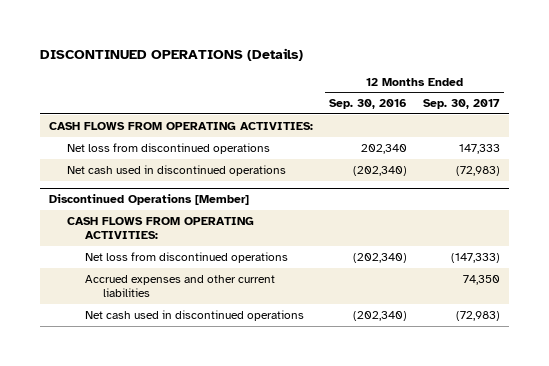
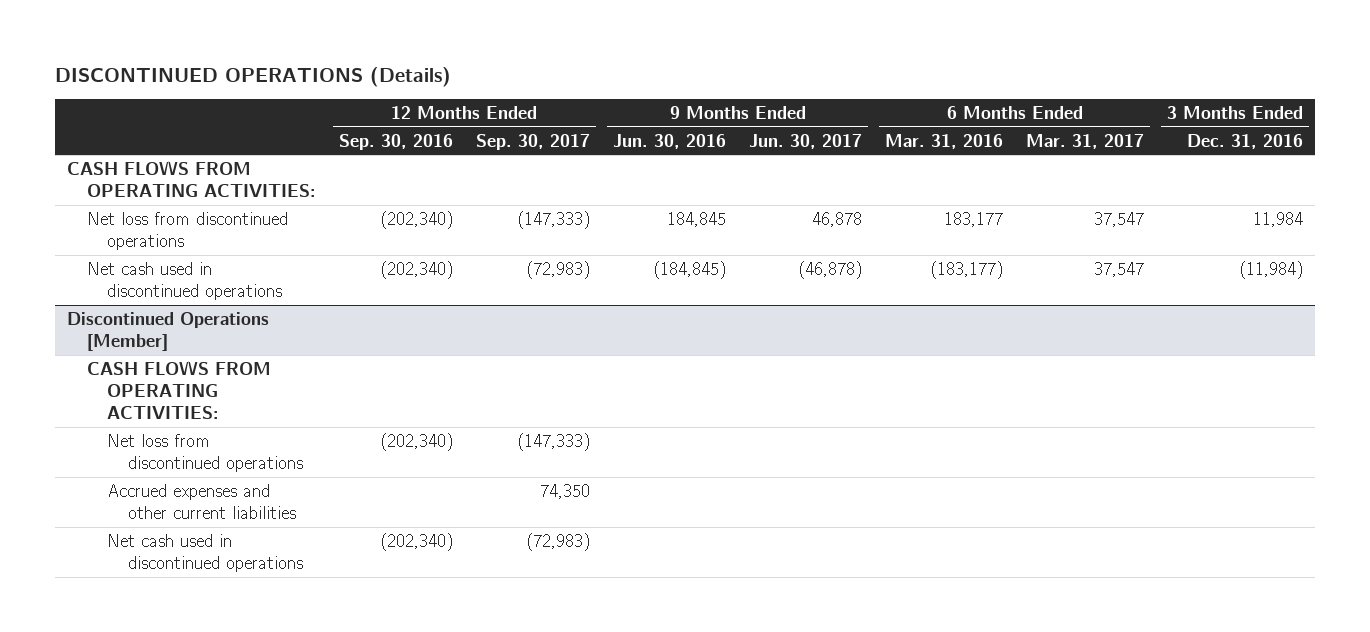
- | 12 Months Ended Sep. 30, 2016 | 12 Months Ended Sep. 30, 2017
+ | 12 Months Ended Sep. 30, 2016 | 12 Months Ended Sep. 30, 2017 | 9 Months Ended Jun. 30, 2016 | 9 Months Ended Jun. 30, 2017 | 6 Months Ended Mar. 31, 2016 | 6 Months Ended Mar. 31, 2017 | 3 Months Ended Dec. 31, 2016
- Net loss from discontinued operations | 202,340 | 147,333
+ Net loss from discontinued operations | (202,340) | (147,333) | 184,845 | 46,878 | 183,177 | 37,547 | 11,984

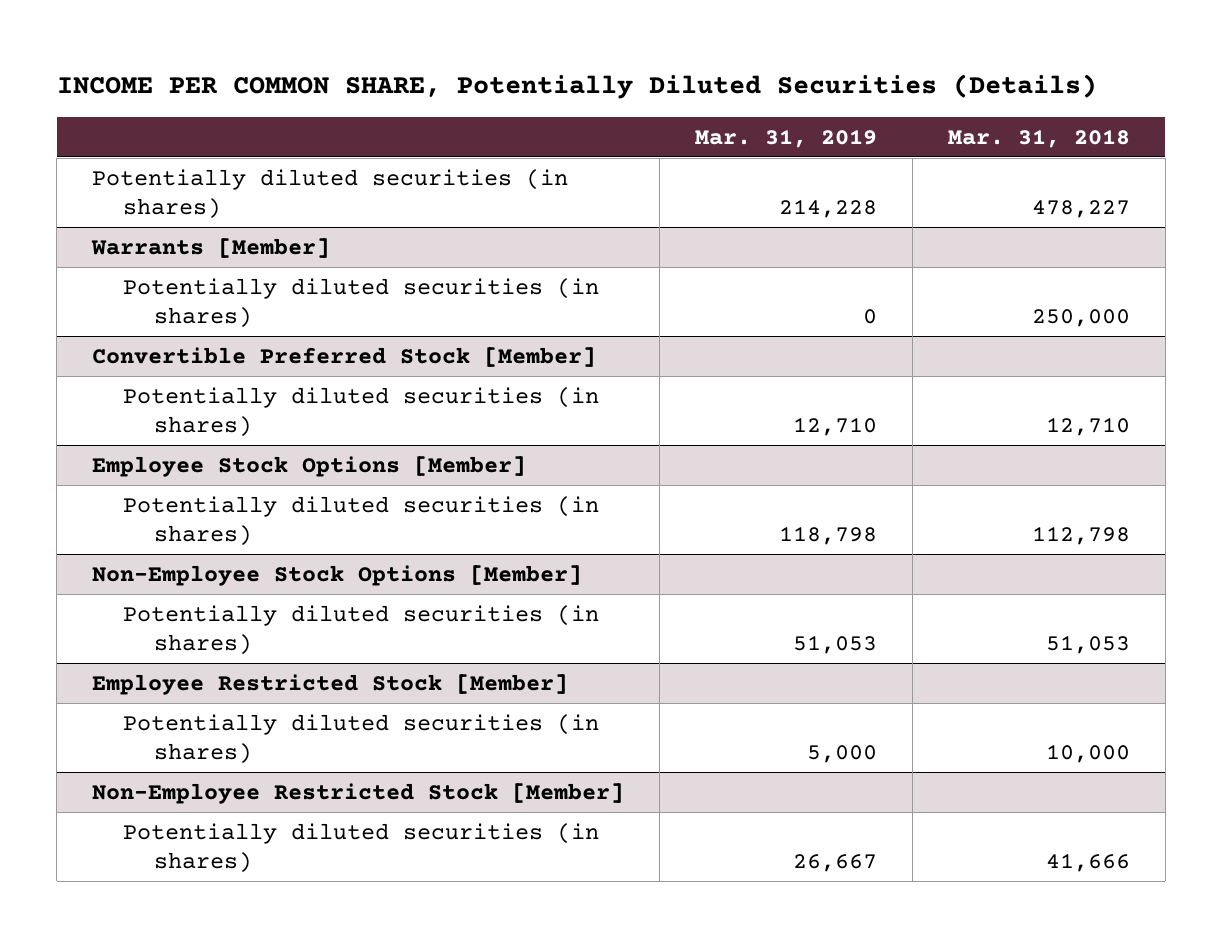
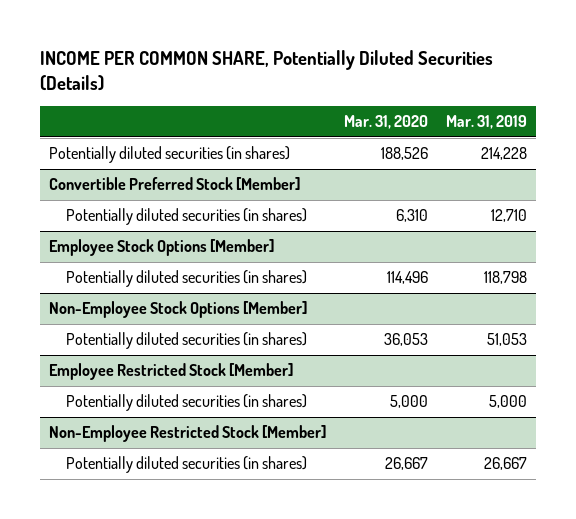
- | Mar. 31, 2019 | Mar. 31, 2018
+ | Mar. 31, 2020 | Mar. 31, 2019
- Warrants [Member]
- Potentially diluted securities (in shares) | 0 | 250,000

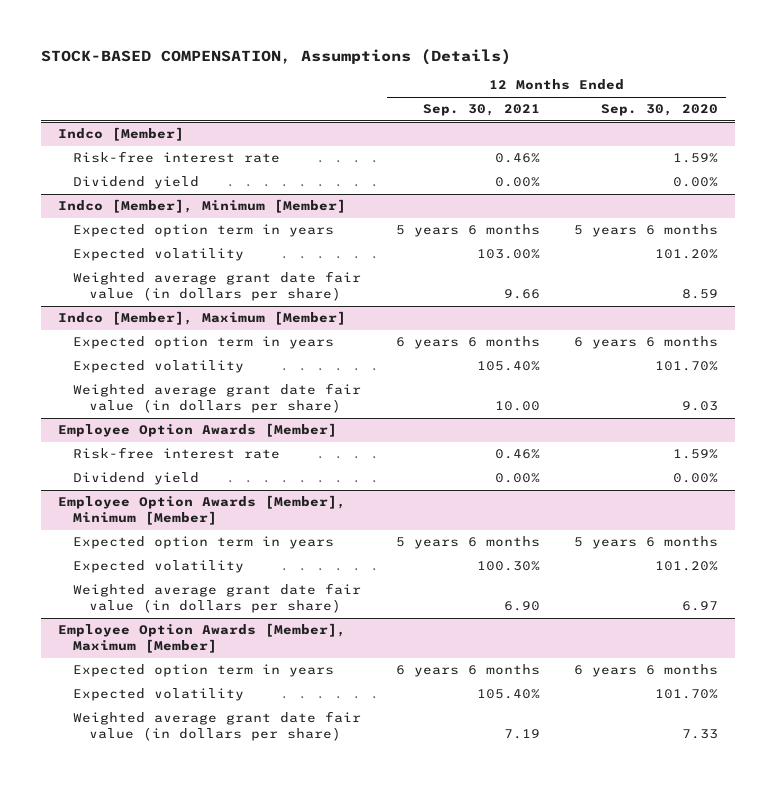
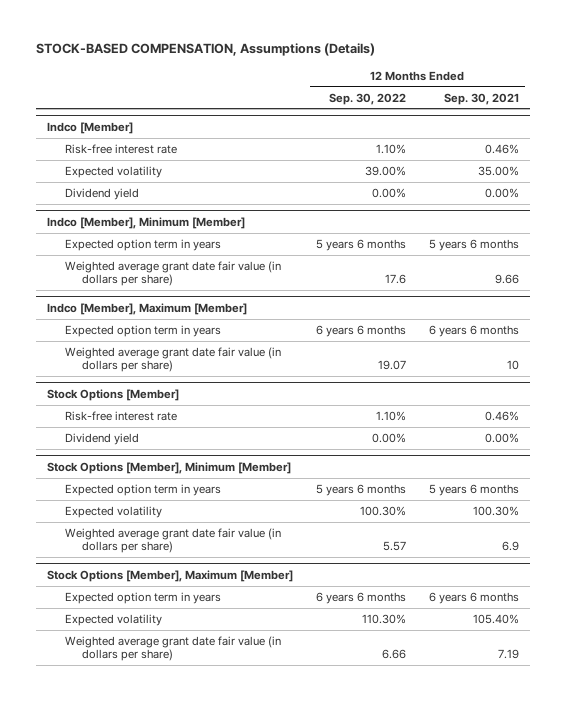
- | 12 Months Ended Sep. 30, 2021 | 12 Months Ended Sep. 30, 2020
+ | 12 Months Ended Sep. 30, 2022 | 12 Months Ended Sep. 30, 2021
@ Indco [Member]
+ Expected volatility | 39.00% | 35.00%
@ Indco [Member], Minimum [Member]
- Expected volatility | 103.00% | 101.20%
@ Indco [Member], Maximum [Member]
- Expected volatility | 105.40% | 101.70%
- Weighted average grant date fair value (in dollars per share) | 10.00 | 9.03
- Employee Option Awards [Member]
@ Indco [Member], Maximum [Member]
+ Weighted average grant date fair value (in dollars per share) | 19.07 | 10
+ Stock Options [Member]
- Employee Option Awards [Member], Minimum [Member]
+ Stock Options [Member], Minimum [Member]
- Weighted average grant date fair value (in dollars per share) | 6.90 | 6.97
- Employee Option Awards [Member], Maximum [Member]
+ Weighted average grant date fair value (in dollars per share) | 5.57 | 6.9
+ Stock Options [Member], Maximum [Member]

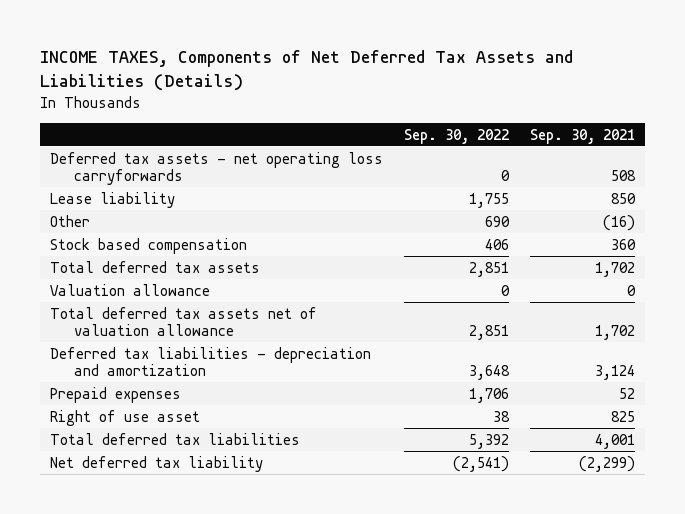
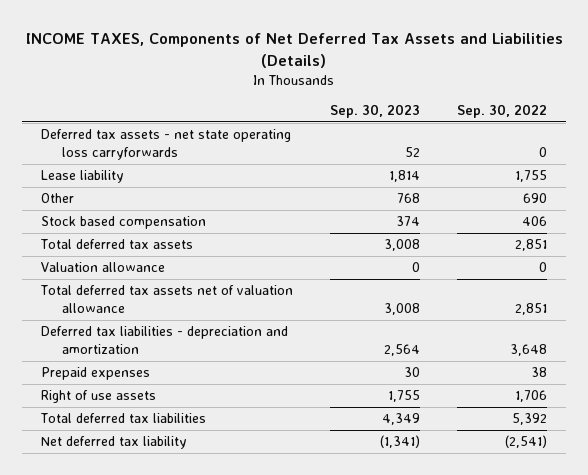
- | Sep. 30, 2022 | Sep. 30, 2021
+ | Sep. 30, 2023 | Sep. 30, 2022
- Deferred tax assets - net operating loss carryforwards | 0 | 508
+ Deferred tax assets - net state operating loss carryforwards | 52 | 0
- Prepaid expenses | 1,706 | 52
- Right of use asset | 38 | 825
+ Prepaid expenses | 30 | 38
+ Right of use assets | 1,755 | 1,706

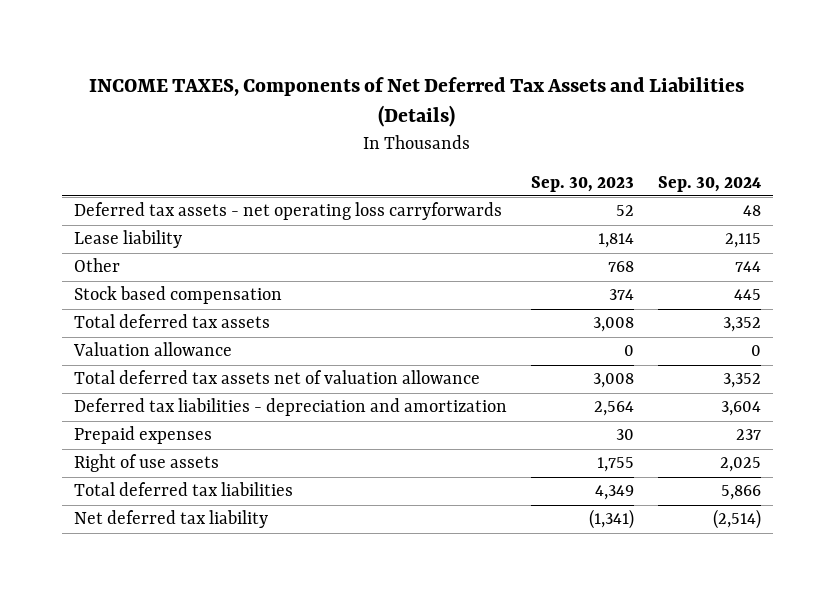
- | Sep. 30, 2023 | Sep. 30, 2022
+ | Sep. 30, 2023 | Sep. 30, 2024
- Deferred tax assets - net state operating loss carryforwards | 52 | 0
+ Deferred tax assets - net operating loss carryforwards | 52 | 48

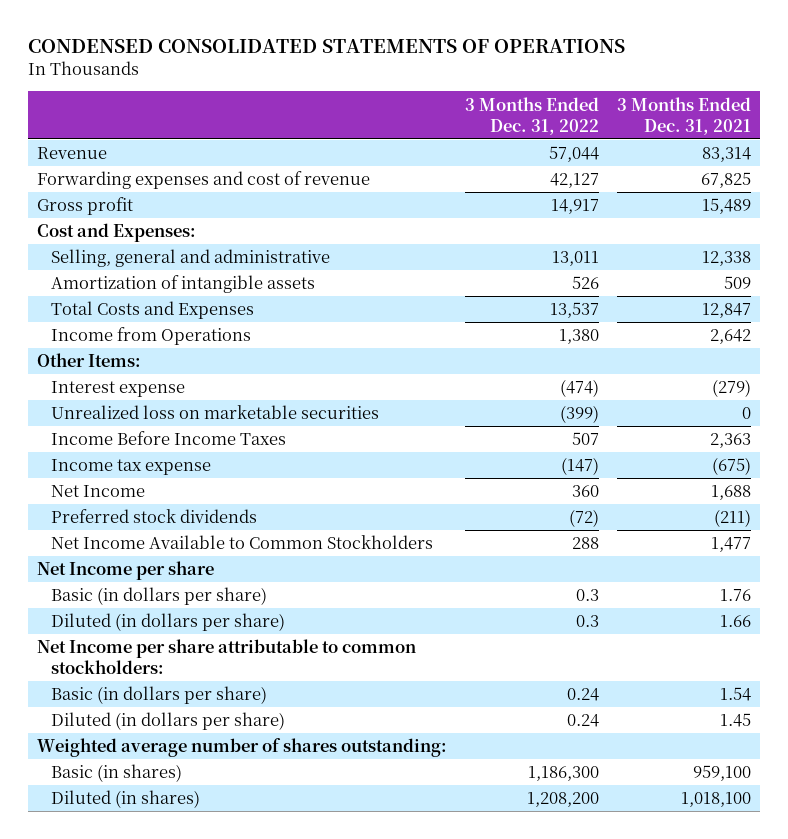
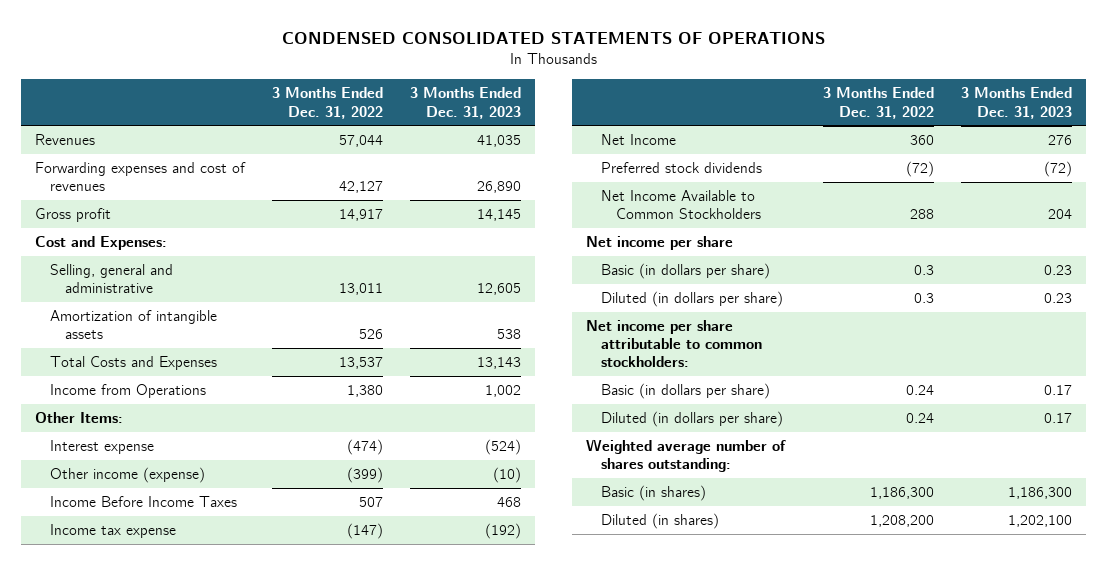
- | 3 Months Ended Dec. 31, 2022 | 3 Months Ended Dec. 31, 2021
+ | 3 Months Ended Dec. 31, 2022 | 3 Months Ended Dec. 31, 2023
- Revenue | 57,044 | 83,314
- Forwarding expenses and cost of revenue | 42,127 | 67,825
+ Revenues | 57,044 | 41,035
+ Forwarding expenses and cost of revenues | 42,127 | 26,890
- Unrealized loss on marketable securities | (399) | 0
+ Other income (expense) | (399) | (10)
- Net Income per share
+ Net income per share
- Net Income per share attributable to common stockholders:
+ Net income per share attributable to common stockholders:

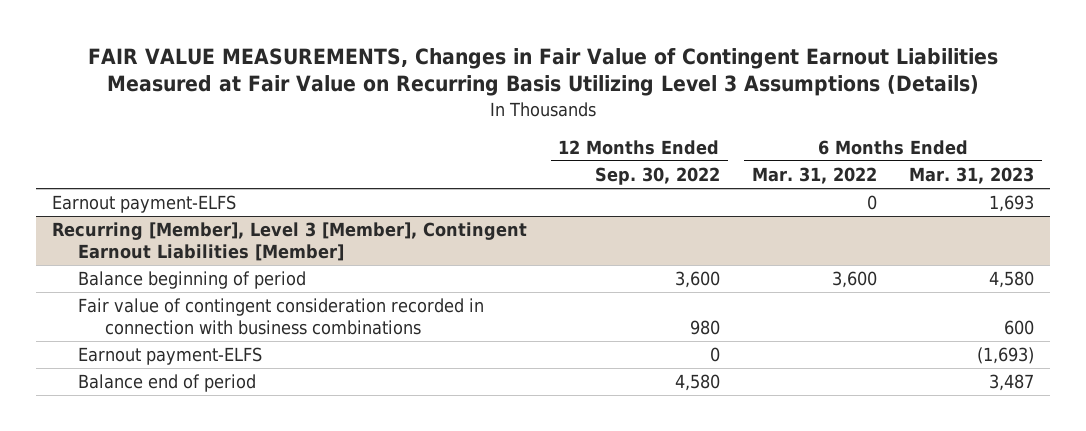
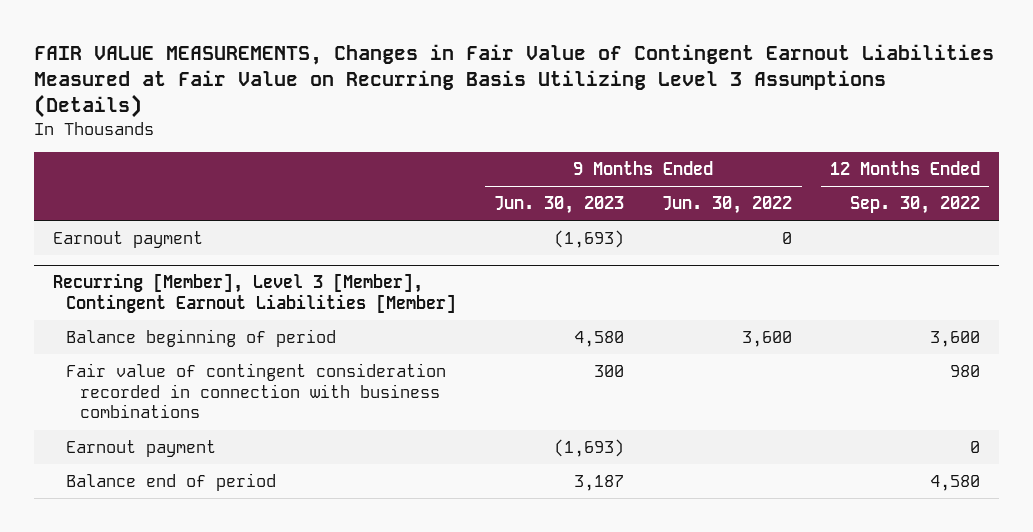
- | 12 Months Ended Sep. 30, 2022 | 6 Months Ended Mar. 31, 2022 | 6 Months Ended Mar. 31, 2023
+ | 9 Months Ended Jun. 30, 2023 | 9 Months Ended Jun. 30, 2022 | 12 Months Ended Sep. 30, 2022
- Earnout payment-ELFS | | 0 | 1,693
+ Earnout payment | (1,693) | 0 |
@ Recurring [Member], Level 3 [Member], Contingent Earnout Liabilities [Member]
- Earnout payment-ELFS | 0 | | (1,693)
+ Earnout payment | (1,693) | | 0

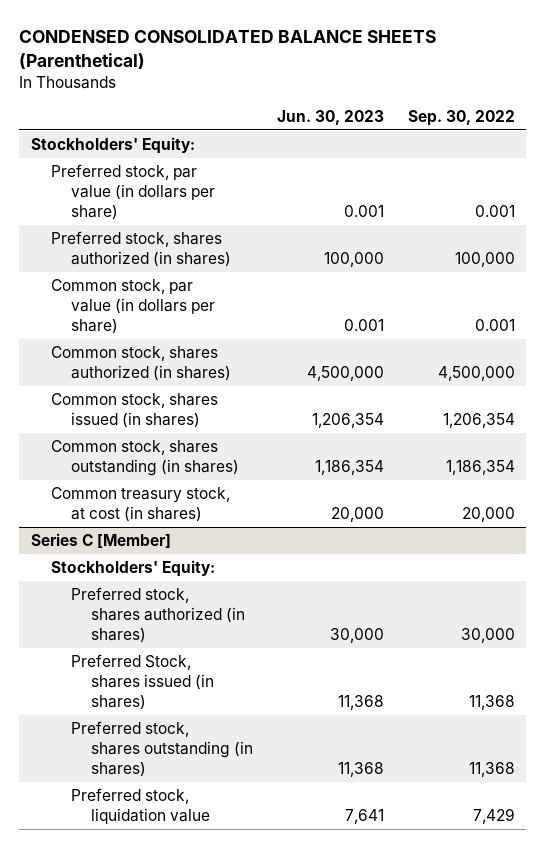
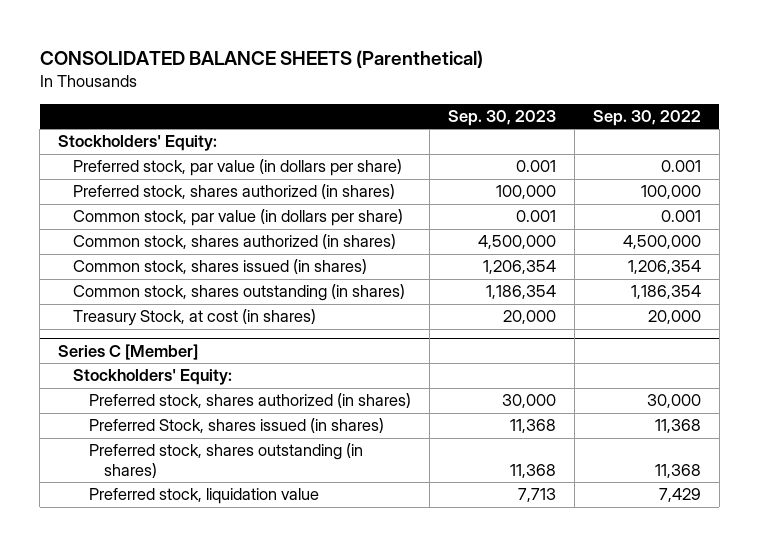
- CONDENSED CONSOLIDATED BALANCE SHEETS (Parenthetical)
+ CONSOLIDATED BALANCE SHEETS (Parenthetical)
- | Jun. 30, 2023 | Sep. 30, 2022
+ | Sep. 30, 2023 | Sep. 30, 2022
- Common treasury stock, at cost (in shares) | 20,000 | 20,000
+ Treasury Stock, at cost (in shares) | 20,000 | 20,000

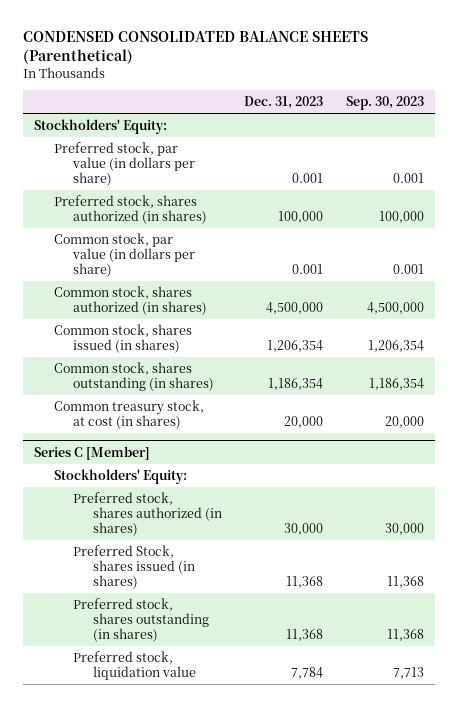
- CONSOLIDATED BALANCE SHEETS (Parenthetical)
+ CONDENSED CONSOLIDATED BALANCE SHEETS (Parenthetical)
- | Sep. 30, 2023 | Sep. 30, 2022
+ | Dec. 31, 2023 | Sep. 30, 2023
- Treasury Stock, at cost (in shares) | 20,000 | 20,000
+ Common treasury stock, at cost (in shares) | 20,000 | 20,000

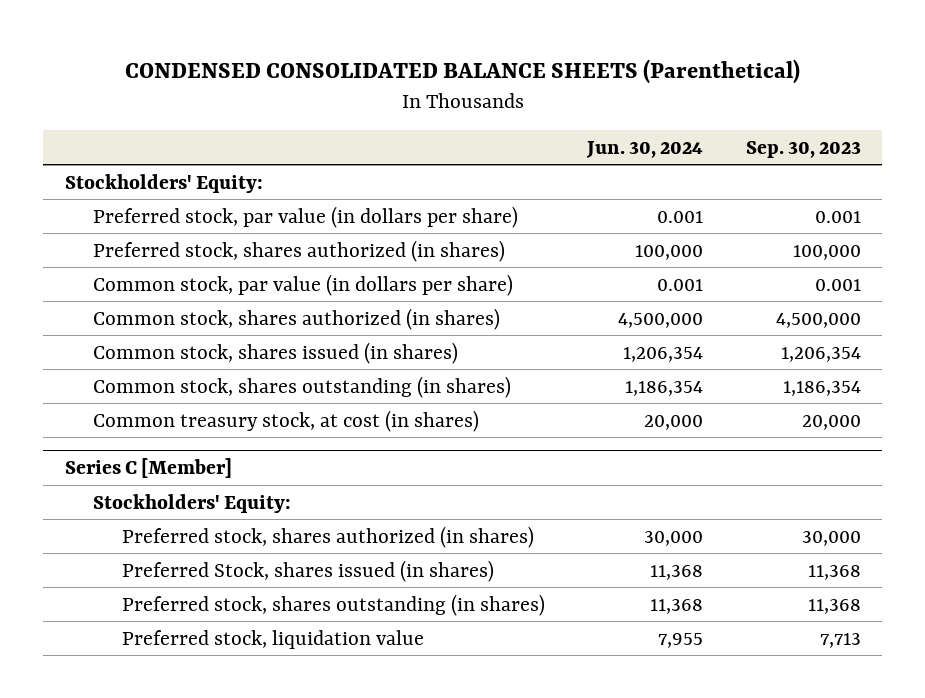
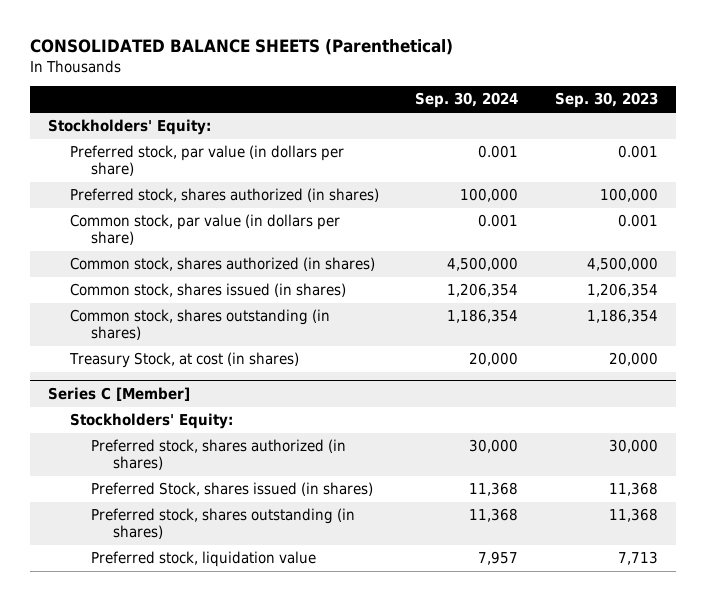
- CONDENSED CONSOLIDATED BALANCE SHEETS (Parenthetical)
+ CONSOLIDATED BALANCE SHEETS (Parenthetical)
- | Jun. 30, 2024 | Sep. 30, 2023
+ | Sep. 30, 2024 | Sep. 30, 2023
- Common treasury stock, at cost (in shares) | 20,000 | 20,000
+ Treasury Stock, at cost (in shares) | 20,000 | 20,000

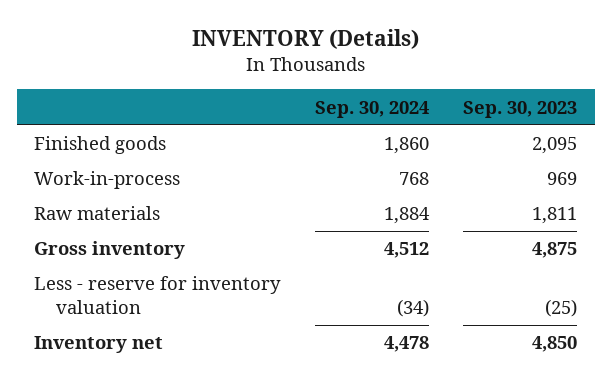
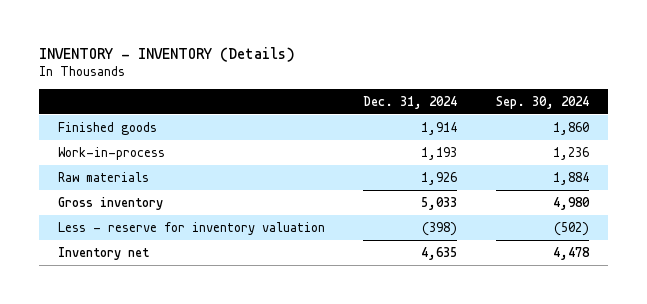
- INVENTORY (Details)
+ INVENTORY - INVENTORY (Details)
- | Sep. 30, 2024 | Sep. 30, 2023
+ | Dec. 31, 2024 | Sep. 30, 2024
- Work-in-process | 768 | 969
+ Work-in-process | 1,193 | 1,236
- Gross inventory | 4,512 | 4,875
- Less - reserve for inventory valuation | (34) | (25)
+ Gross inventory | 5,033 | 4,980
+ Less - reserve for inventory valuation | (398) | (502)

